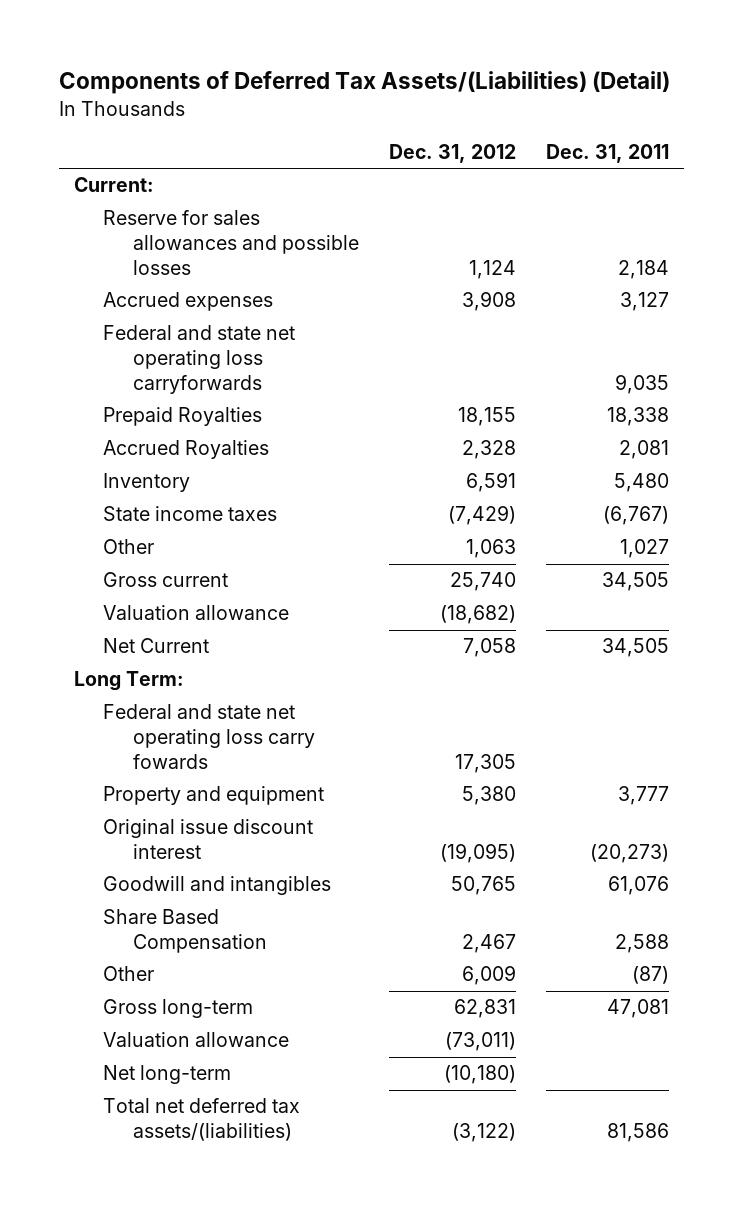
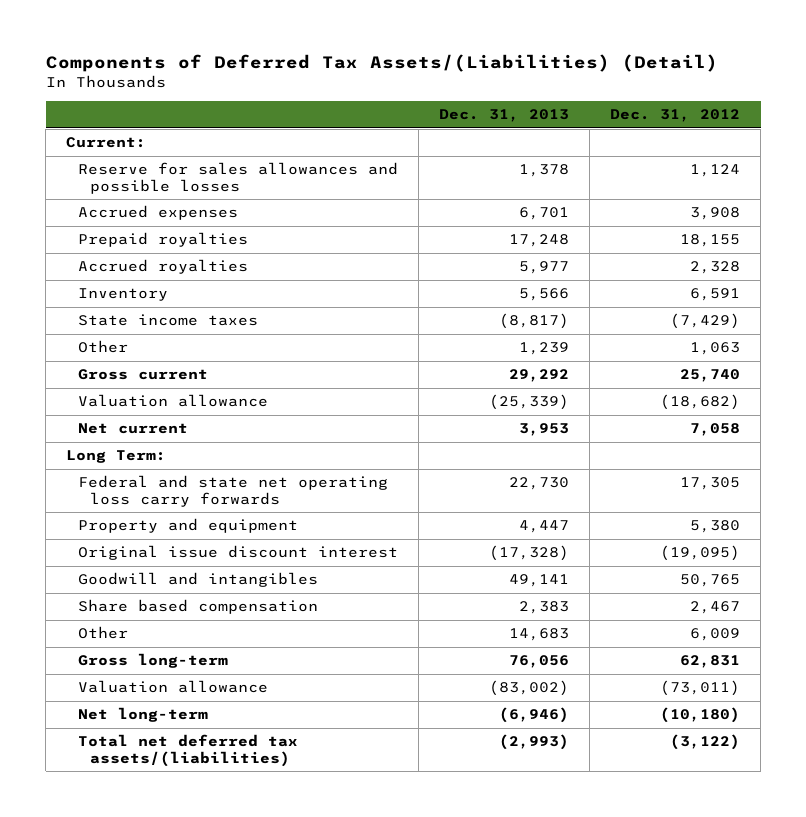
- | Dec. 31, 2012 | Dec. 31, 2011
+ | Dec. 31, 2013 | Dec. 31, 2012
- Federal and state net operating loss carryforwards | | 9,035
- Prepaid Royalties | 18,155 | 18,338
- Accrued Royalties | 2,328 | 2,081
+ Prepaid royalties | 17,248 | 18,155
+ Accrued royalties | 5,977 | 2,328
- Net Current | 7,058 | 34,505
+ Net current | 3,953 | 7,058
- Federal and state net operating loss carry fowards | 17,305 |
+ Federal and state net operating loss carry forwards | 22,730 | 17,305
- Share Based Compensation | 2,467 | 2,588
+ Share based compensation | 2,383 | 2,467

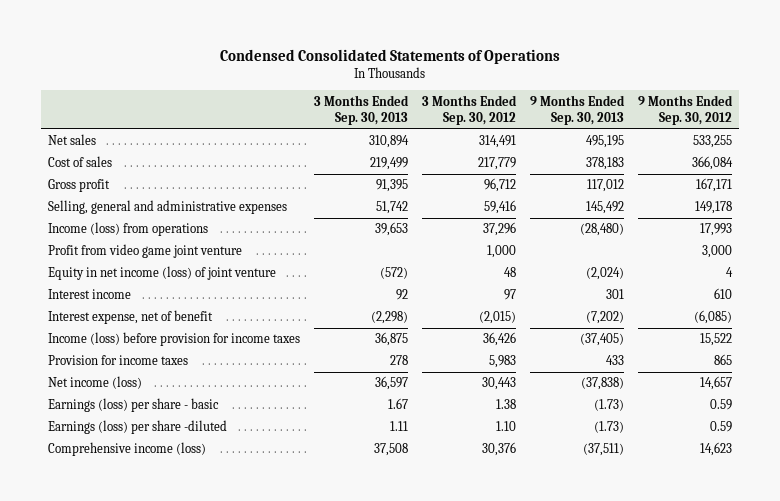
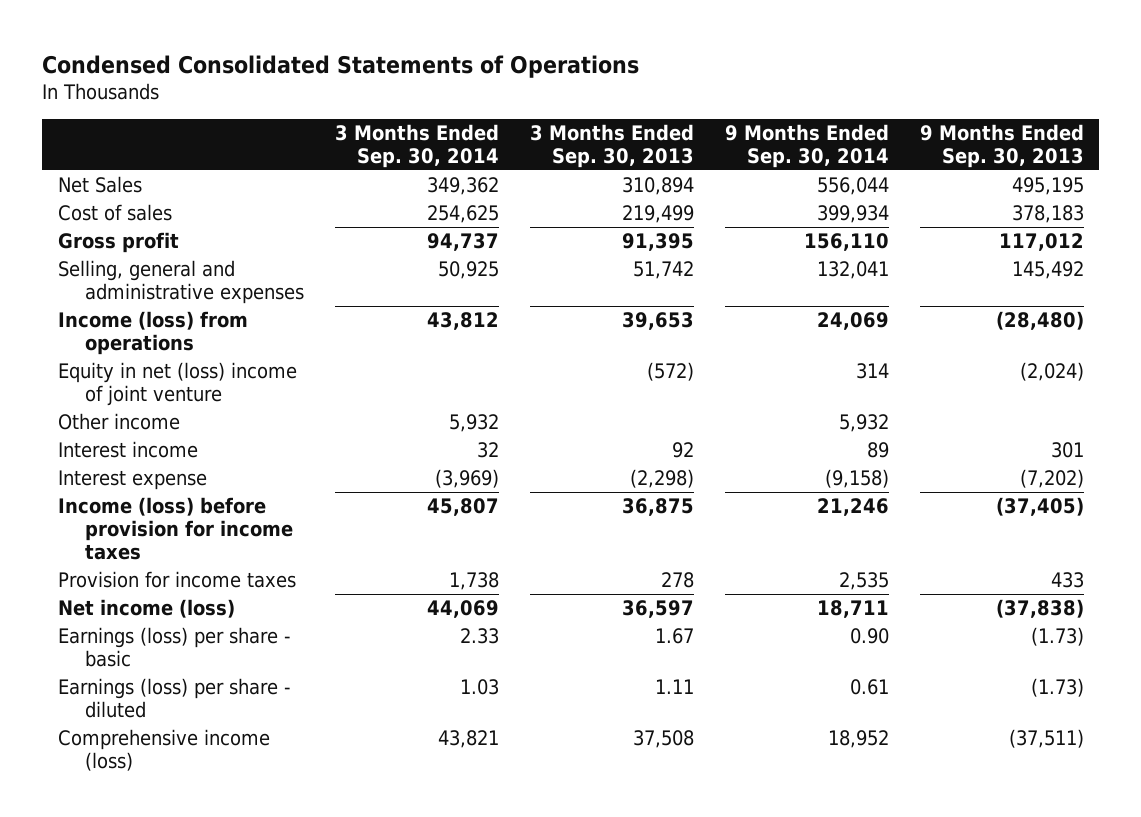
- | 3 Months Ended Sep. 30, 2013 | 3 Months Ended Sep. 30, 2012 | 9 Months Ended Sep. 30, 2013 | 9 Months Ended Sep. 30, 2012
+ | 3 Months Ended Sep. 30, 2014 | 3 Months Ended Sep. 30, 2013 | 9 Months Ended Sep. 30, 2014 | 9 Months Ended Sep. 30, 2013
- Net sales | 310,894 | 314,491 | 495,195 | 533,255
+ Net Sales | 349,362 | 310,894 | 556,044 | 495,195
- Profit from video game joint venture | | 1,000 | | 3,000
- Equity in net income (loss) of joint venture | (572) | 48 | (2,024) | 4
+ Equity in net (loss) income of joint venture | | (572) | 314 | (2,024)
+ Other income | 5,932 | | 5,932 |
- Interest expense, net of benefit | (2,298) | (2,015) | (7,202) | (6,085)
+ Interest expense | (3,969) | (2,298) | (9,158) | (7,202)
- Earnings (loss) per share -diluted | 1.11 | 1.10 | (1.73) | 0.59
+ Earnings (loss) per share - diluted | 1.03 | 1.11 | 0.61 | (1.73)

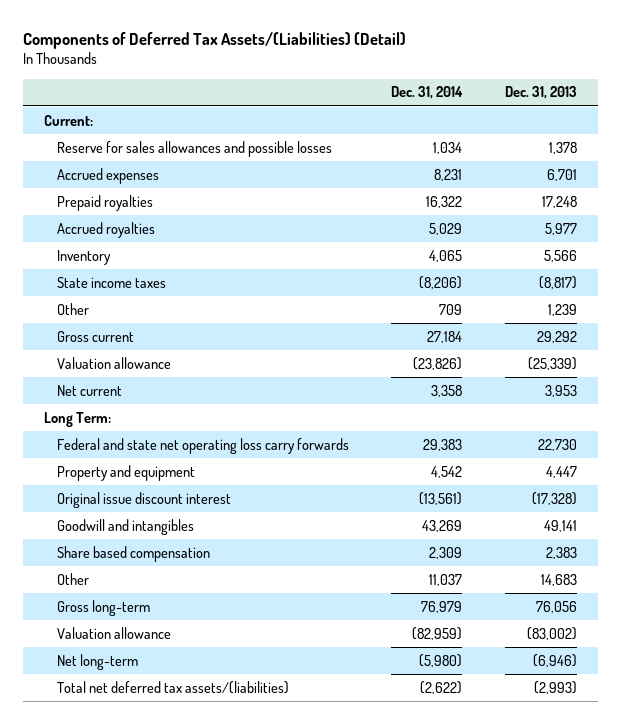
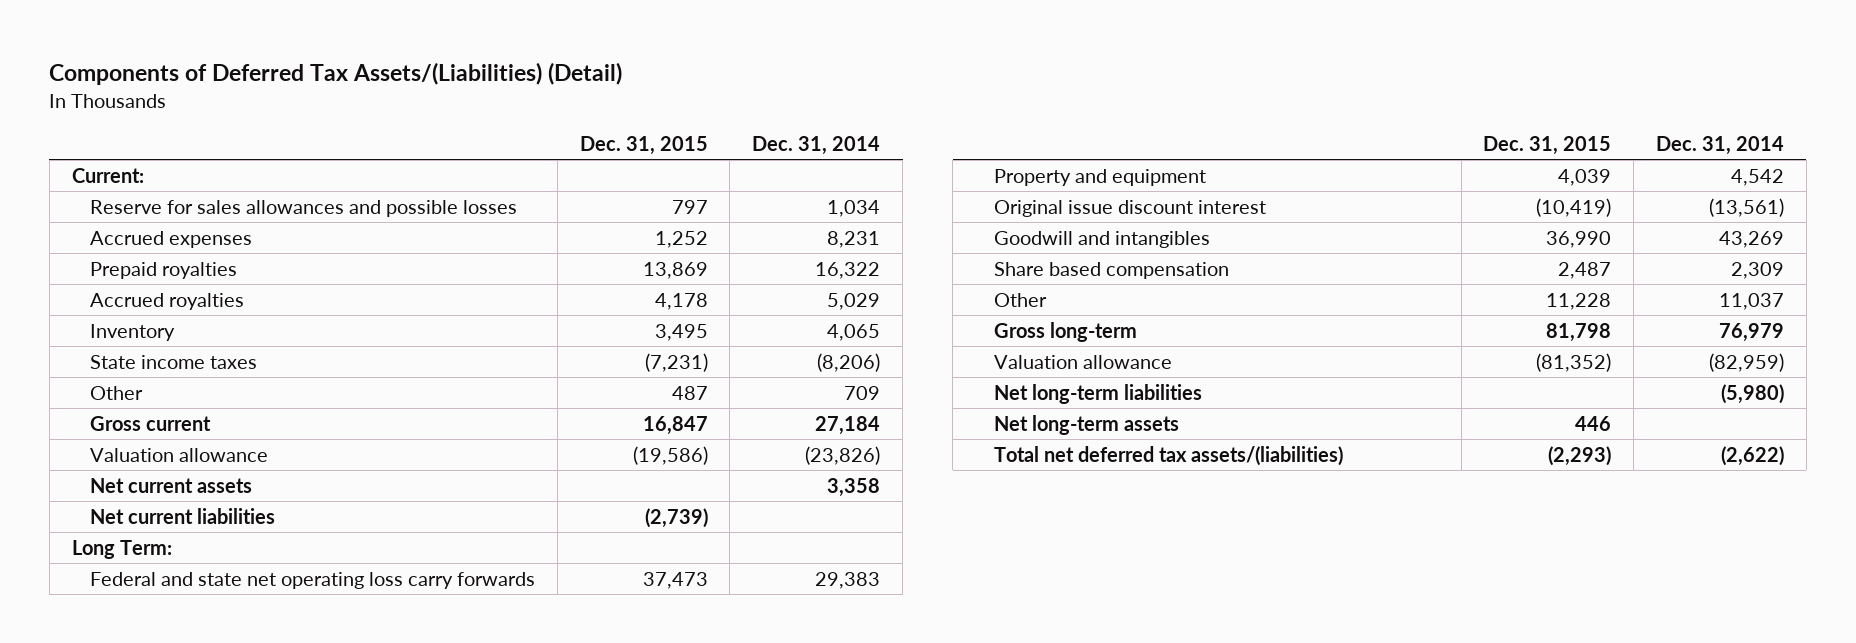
- | Dec. 31, 2014 | Dec. 31, 2013
+ | Dec. 31, 2015 | Dec. 31, 2014
- Net current | 3,358 | 3,953
+ Net current assets | | 3,358
+ Net current liabilities | (2,739) |
- Net long-term | (5,980) | (6,946)
+ Net long-term liabilities | | (5,980)
+ Net long-term assets | 446 |

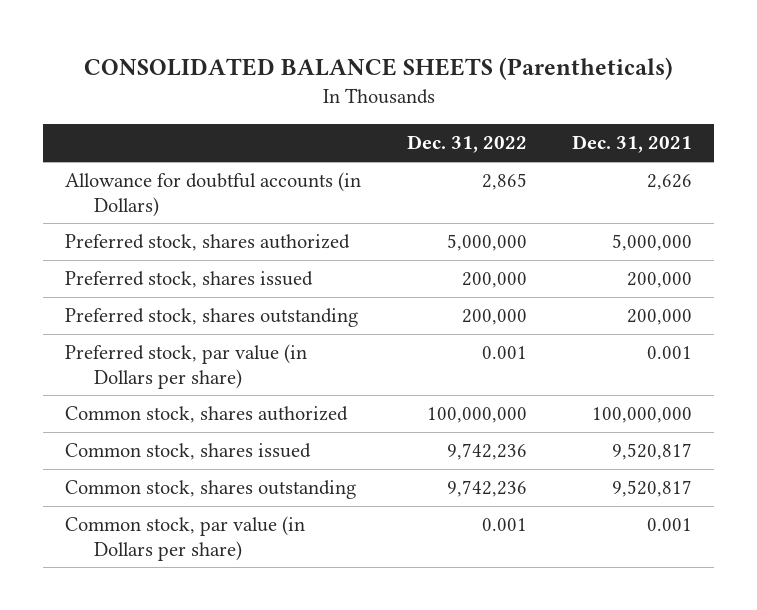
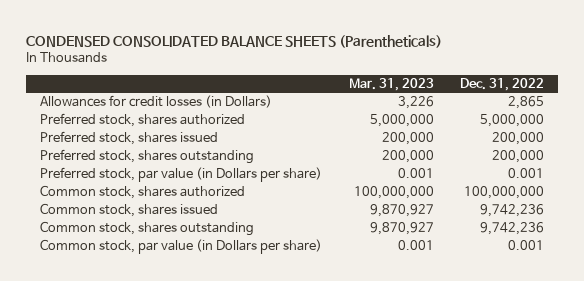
- CONSOLIDATED BALANCE SHEETS (Parentheticals)
+ CONDENSED CONSOLIDATED BALANCE SHEETS (Parentheticals)
- | Dec. 31, 2022 | Dec. 31, 2021
+ | Mar. 31, 2023 | Dec. 31, 2022
- Allowance for doubtful accounts (in Dollars) | 2,865 | 2,626
+ Allowances for credit losses (in Dollars) | 3,226 | 2,865

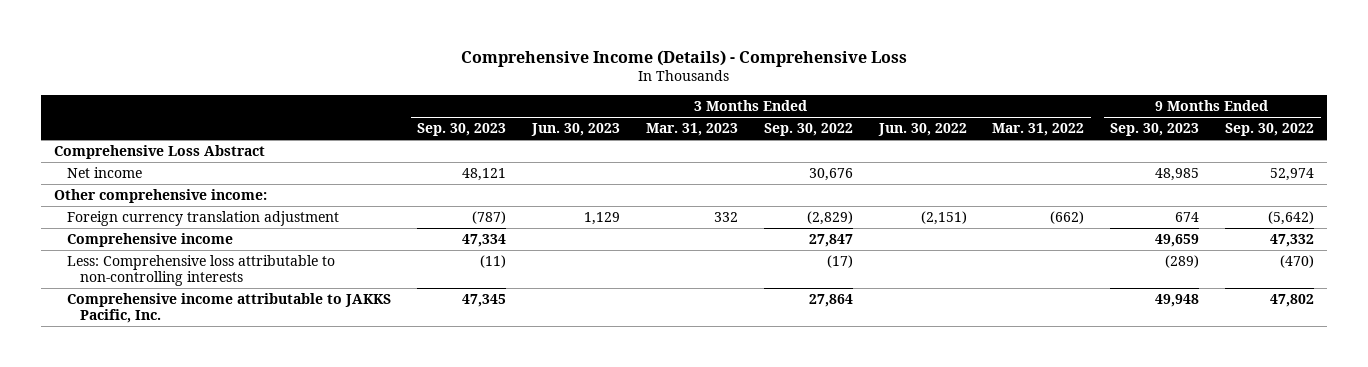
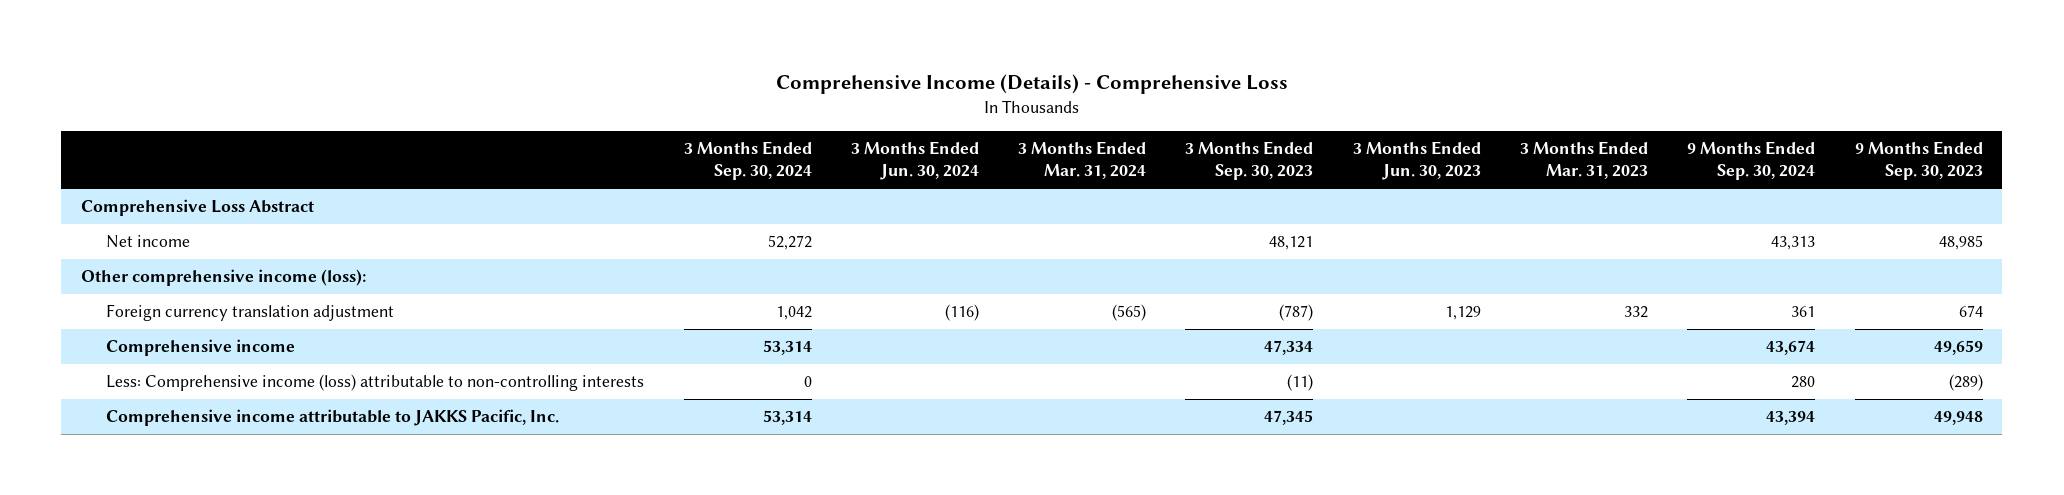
- | 3 Months Ended Sep. 30, 2023 | 3 Months Ended Jun. 30, 2023 | 3 Months Ended Mar. 31, 2023 | 3 Months Ended Sep. 30, 2022 | 3 Months Ended Jun. 30, 2022 | 3 Months Ended Mar. 31, 2022 | 9 Months Ended Sep. 30, 2023 | 9 Months Ended Sep. 30, 2022
+ | 3 Months Ended Sep. 30, 2024 | 3 Months Ended Jun. 30, 2024 | 3 Months Ended Mar. 31, 2024 | 3 Months Ended Sep. 30, 2023 | 3 Months Ended Jun. 30, 2023 | 3 Months Ended Mar. 31, 2023 | 9 Months Ended Sep. 30, 2024 | 9 Months Ended Sep. 30, 2023
- Other comprehensive income:
+ Other comprehensive income (loss):
- Less: Comprehensive loss attributable to non-controlling interests | (11) | | | (17) | | | (289) | (470)
+ Less: Comprehensive income (loss) attributable to non-controlling interests | 0 | | | (11) | | | 280 | (289)

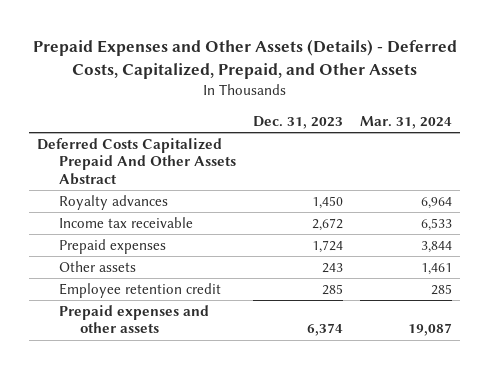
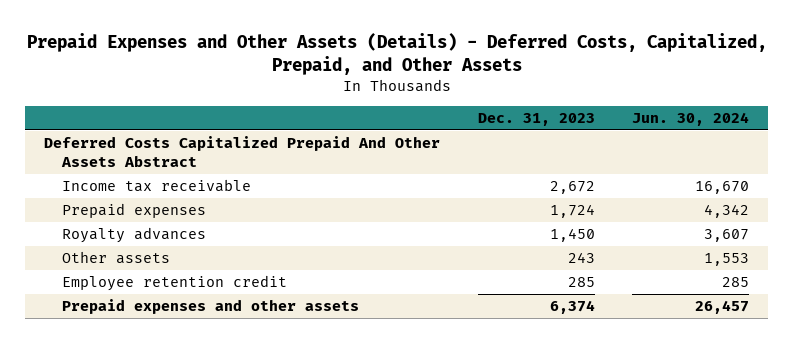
- | Dec. 31, 2023 | Mar. 31, 2024
+ | Dec. 31, 2023 | Jun. 30, 2024
moved down: Royalty advances | 1,450 | 3,607

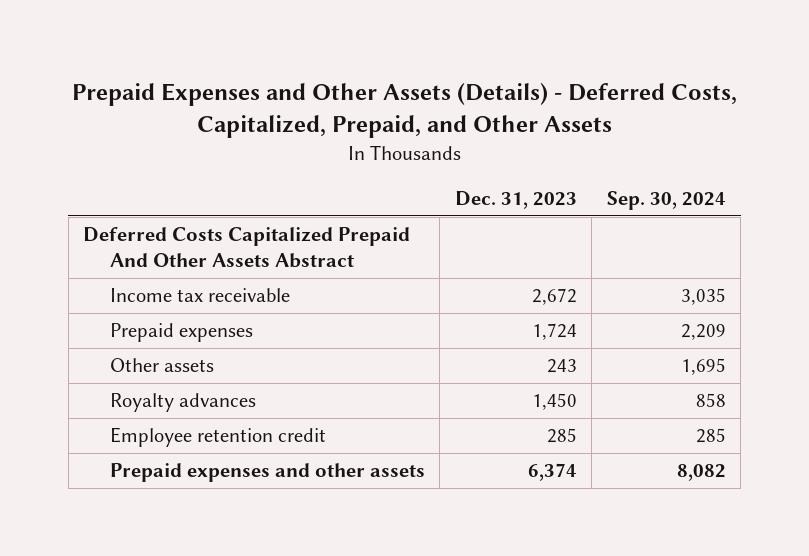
- | Dec. 31, 2023 | Jun. 30, 2024
+ | Dec. 31, 2023 | Sep. 30, 2024
moved down: Royalty advances | 1,450 | 858

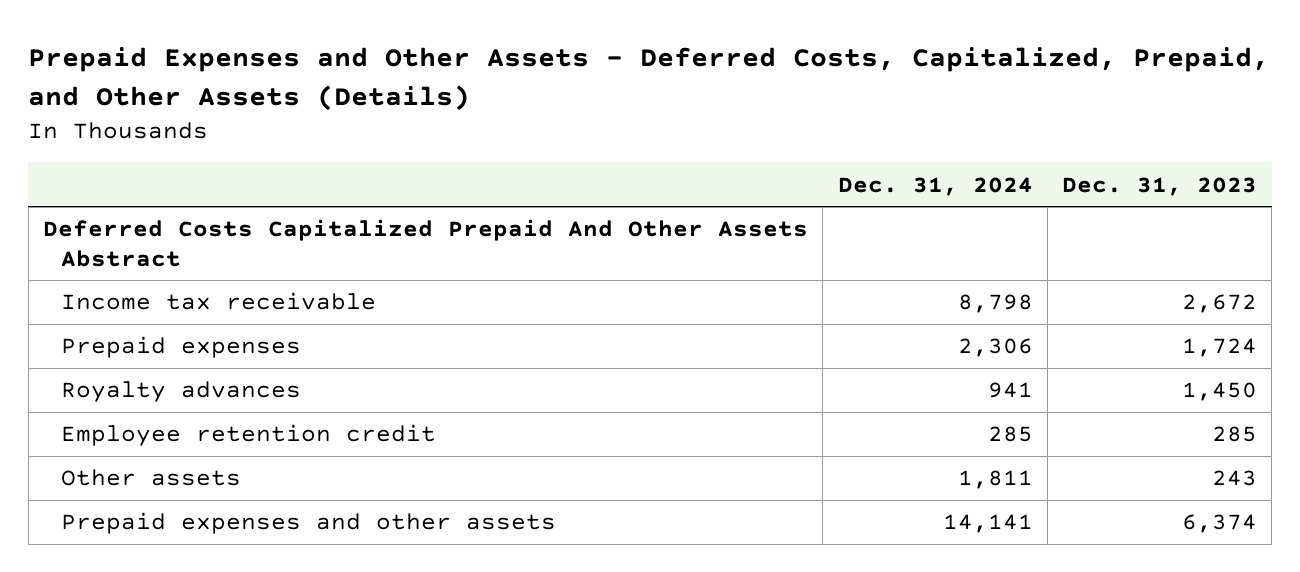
- Prepaid Expenses and Other Assets (Details) - Deferred Costs, Capitalized, Prepaid, and Other Assets
+ Prepaid Expenses and Other Assets - Deferred Costs, Capitalized, Prepaid, and Other Assets (Details)
- | Dec. 31, 2023 | Sep. 30, 2024
+ | Dec. 31, 2024 | Dec. 31, 2023
moved down: Other assets | 1,811 | 243

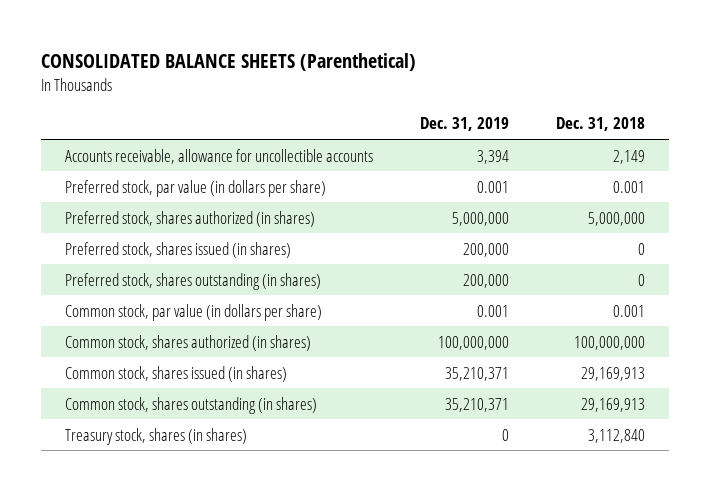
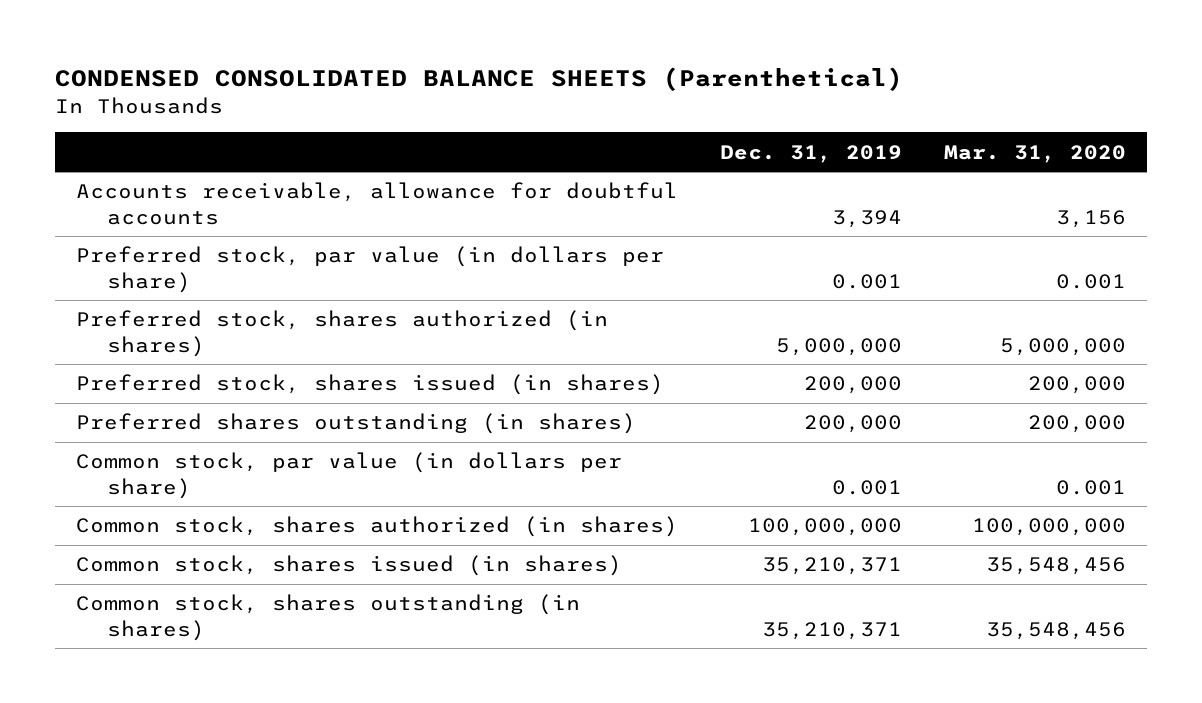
- CONSOLIDATED BALANCE SHEETS (Parenthetical)
+ CONDENSED CONSOLIDATED BALANCE SHEETS (Parenthetical)
- | Dec. 31, 2019 | Dec. 31, 2018
+ | Dec. 31, 2019 | Mar. 31, 2020
- Accounts receivable, allowance for uncollectible accounts | 3,394 | 2,149
+ Accounts receivable, allowance for doubtful accounts | 3,394 | 3,156
- Preferred stock, shares outstanding (in shares) | 200,000 | 0
+ Preferred shares outstanding (in shares) | 200,000 | 200,000
- Treasury stock, shares (in shares) | 0 | 3,112,840

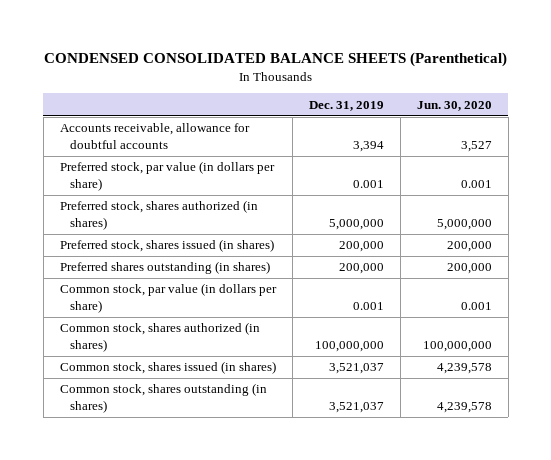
- | Dec. 31, 2019 | Mar. 31, 2020
+ | Dec. 31, 2019 | Jun. 30, 2020
- Common stock, shares issued (in shares) | 35,210,371 | 35,548,456
- Common stock, shares outstanding (in shares) | 35,210,371 | 35,548,456
+ Common stock, shares issued (in shares) | 3,521,037 | 4,239,578
+ Common stock, shares outstanding (in shares) | 3,521,037 | 4,239,578

